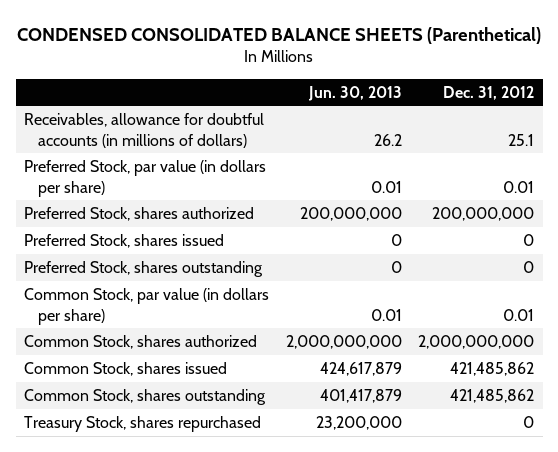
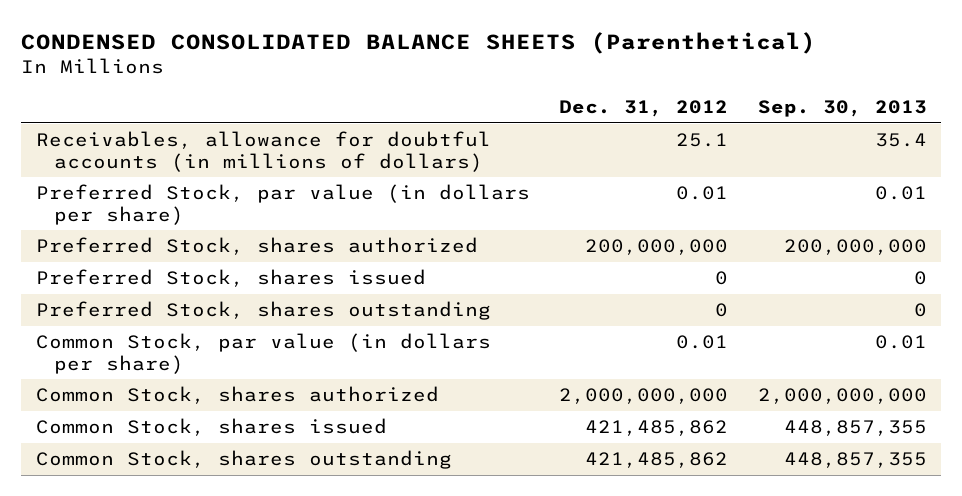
- | Jun. 30, 2013 | Dec. 31, 2012
+ | Dec. 31, 2012 | Sep. 30, 2013
- Treasury Stock, shares repurchased | 23,200,000 | 0

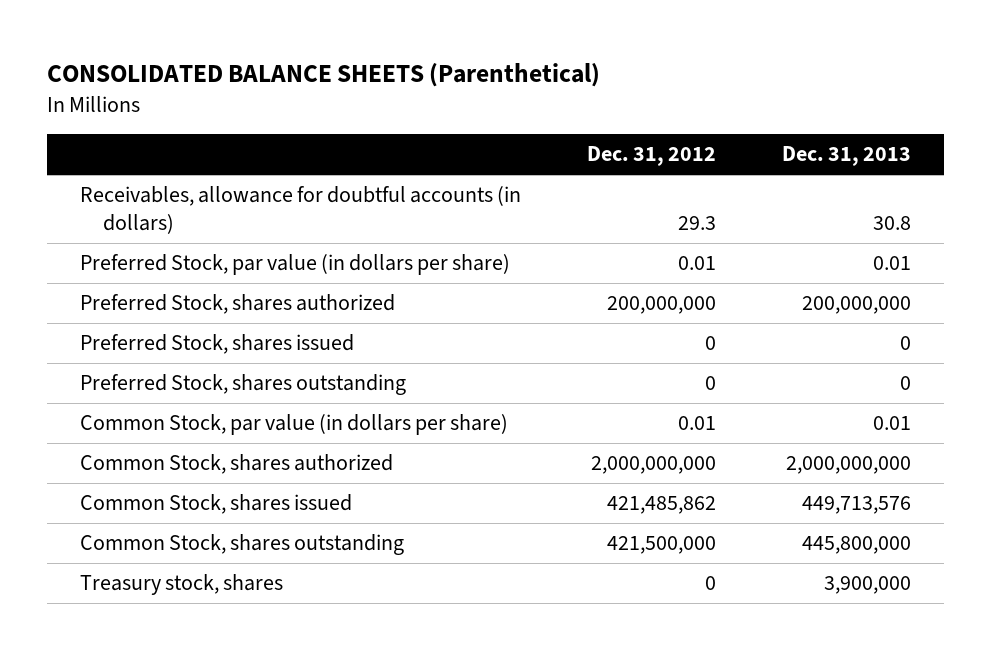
- CONDENSED CONSOLIDATED BALANCE SHEETS (Parenthetical)
+ CONSOLIDATED BALANCE SHEETS (Parenthetical)
- | Dec. 31, 2012 | Sep. 30, 2013
+ | Dec. 31, 2012 | Dec. 31, 2013
- Receivables, allowance for doubtful accounts (in millions of dollars) | 25.1 | 35.4
+ Receivables, allowance for doubtful accounts (in dollars) | 29.3 | 30.8
- Common Stock, shares outstanding | 421,485,862 | 448,857,355
+ Common Stock, shares outstanding | 421,500,000 | 445,800,000
+ Treasury stock, shares | 0 | 3,900,000

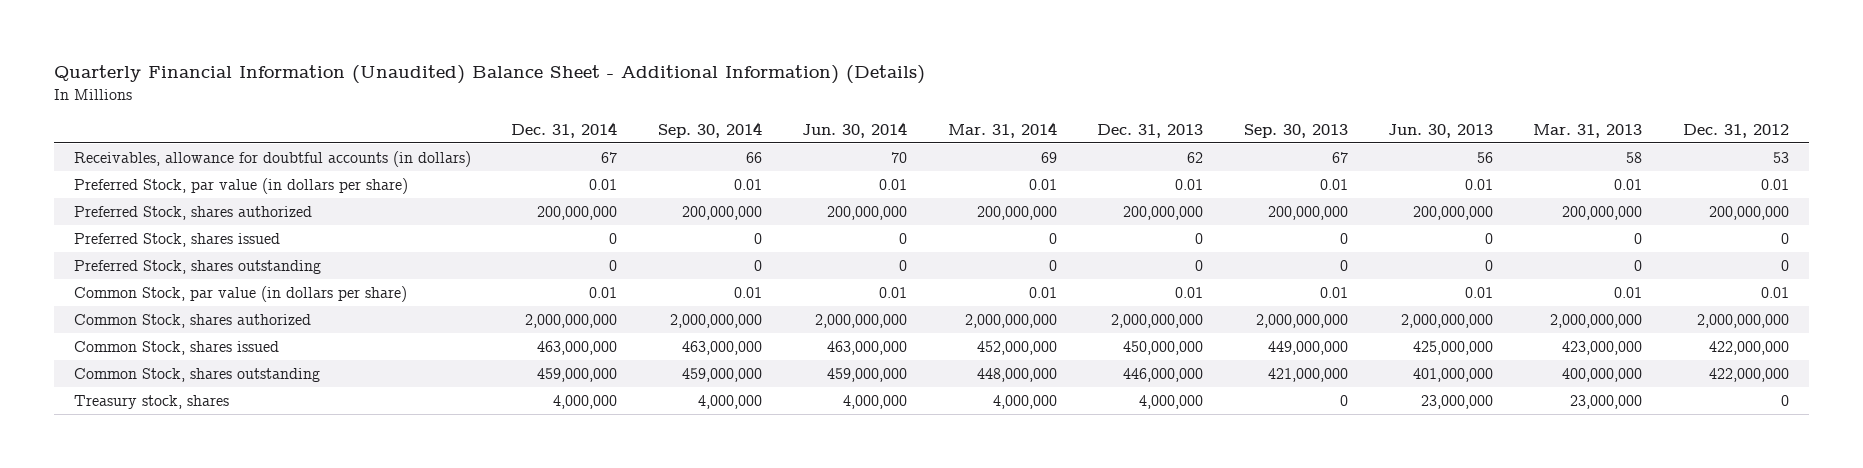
- CONSOLIDATED BALANCE SHEETS (Parenthetical)
+ Quarterly Financial Information (Unaudited) Balance Sheet - Additional Information) (Details)
- | Dec. 31, 2012 | Dec. 31, 2013
+ | Dec. 31, 2014 | Sep. 30, 2014 | Jun. 30, 2014 | Mar. 31, 2014 | Dec. 31, 2013 | Sep. 30, 2013 | Jun. 30, 2013 | Mar. 31, 2013 | Dec. 31, 2012
- Receivables, allowance for doubtful accounts (in dollars) | 29.3 | 30.8
+ Receivables, allowance for doubtful accounts (in dollars) | 67 | 66 | 70 | 69 | 62 | 67 | 56 | 58 | 53
- Common Stock, shares issued | 421,485,862 | 449,713,576
- Common Stock, shares outstanding | 421,500,000 | 445,800,000
- Treasury stock, shares | 0 | 3,900,000
+ Common Stock, shares issued | 463,000,000 | 463,000,000 | 463,000,000 | 452,000,000 | 450,000,000 | 449,000,000 | 425,000,000 | 423,000,000 | 422,000,000
+ Common Stock, shares outstanding | 459,000,000 | 459,000,000 | 459,000,000 | 448,000,000 | 446,000,000 | 421,000,000 | 401,000,000 | 400,000,000 | 422,000,000
+ Treasury stock, shares | 4,000,000 | 4,000,000 | 4,000,000 | 4,000,000 | 4,000,000 | 0 | 23,000,000 | 23,000,000 | 0

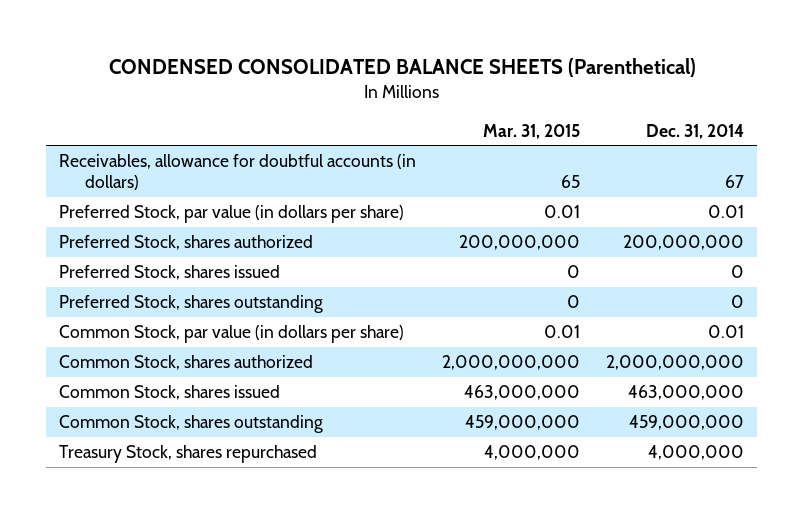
- Quarterly Financial Information (Unaudited) Balance Sheet - Additional Information) (Details)
+ CONDENSED CONSOLIDATED BALANCE SHEETS (Parenthetical)
- | Dec. 31, 2014 | Sep. 30, 2014 | Jun. 30, 2014 | Mar. 31, 2014 | Dec. 31, 2013 | Sep. 30, 2013 | Jun. 30, 2013 | Mar. 31, 2013 | Dec. 31, 2012
+ | Mar. 31, 2015 | Dec. 31, 2014
- Treasury stock, shares | 4,000,000 | 4,000,000 | 4,000,000 | 4,000,000 | 4,000,000 | 0 | 23,000,000 | 23,000,000 | 0
+ Treasury Stock, shares repurchased | 4,000,000 | 4,000,000

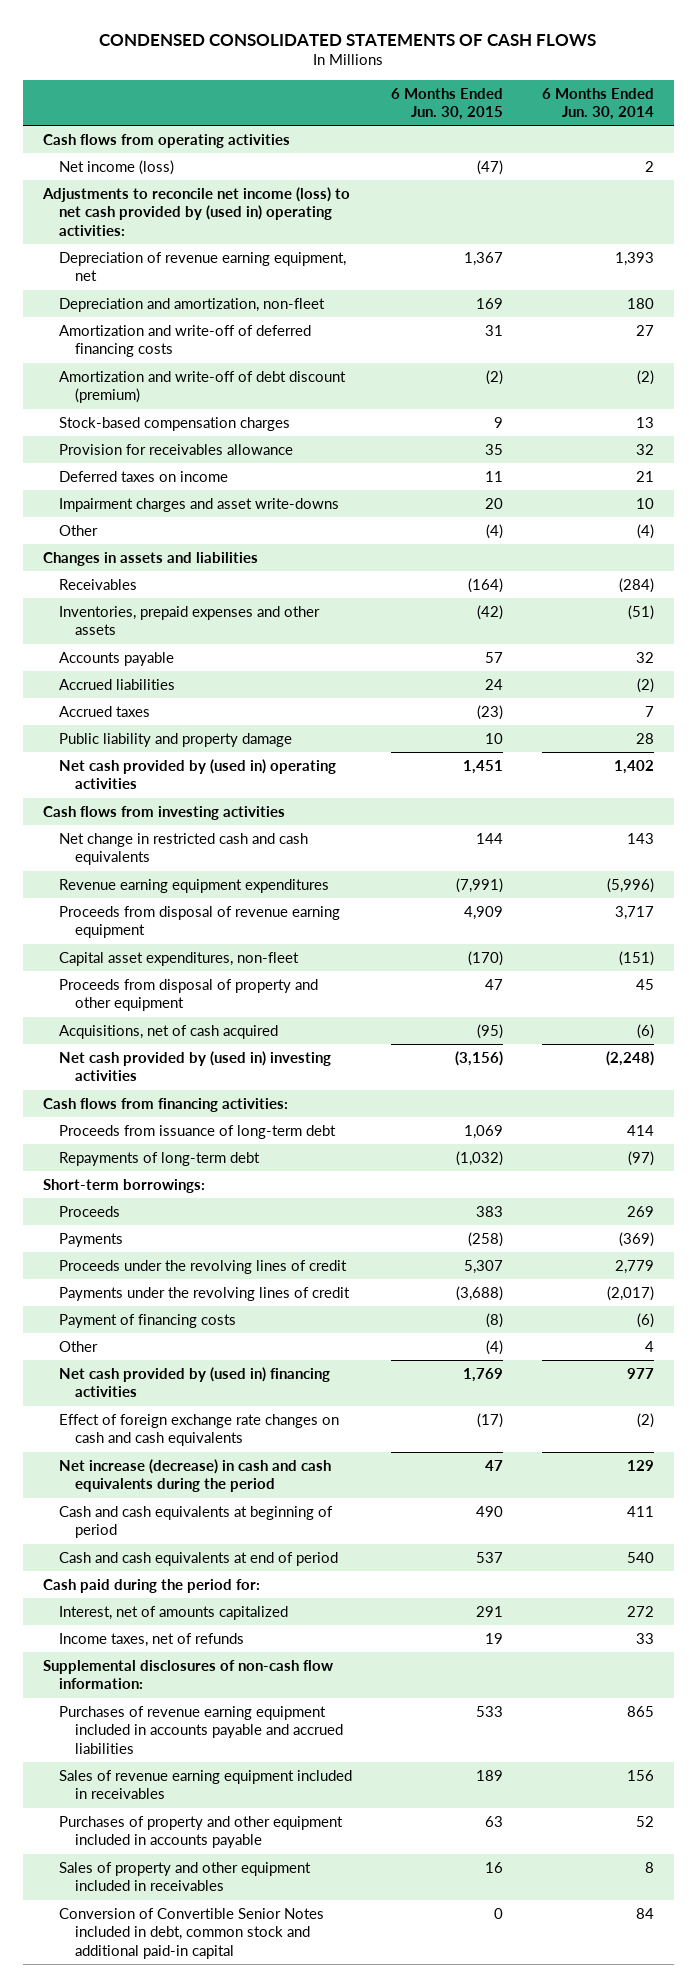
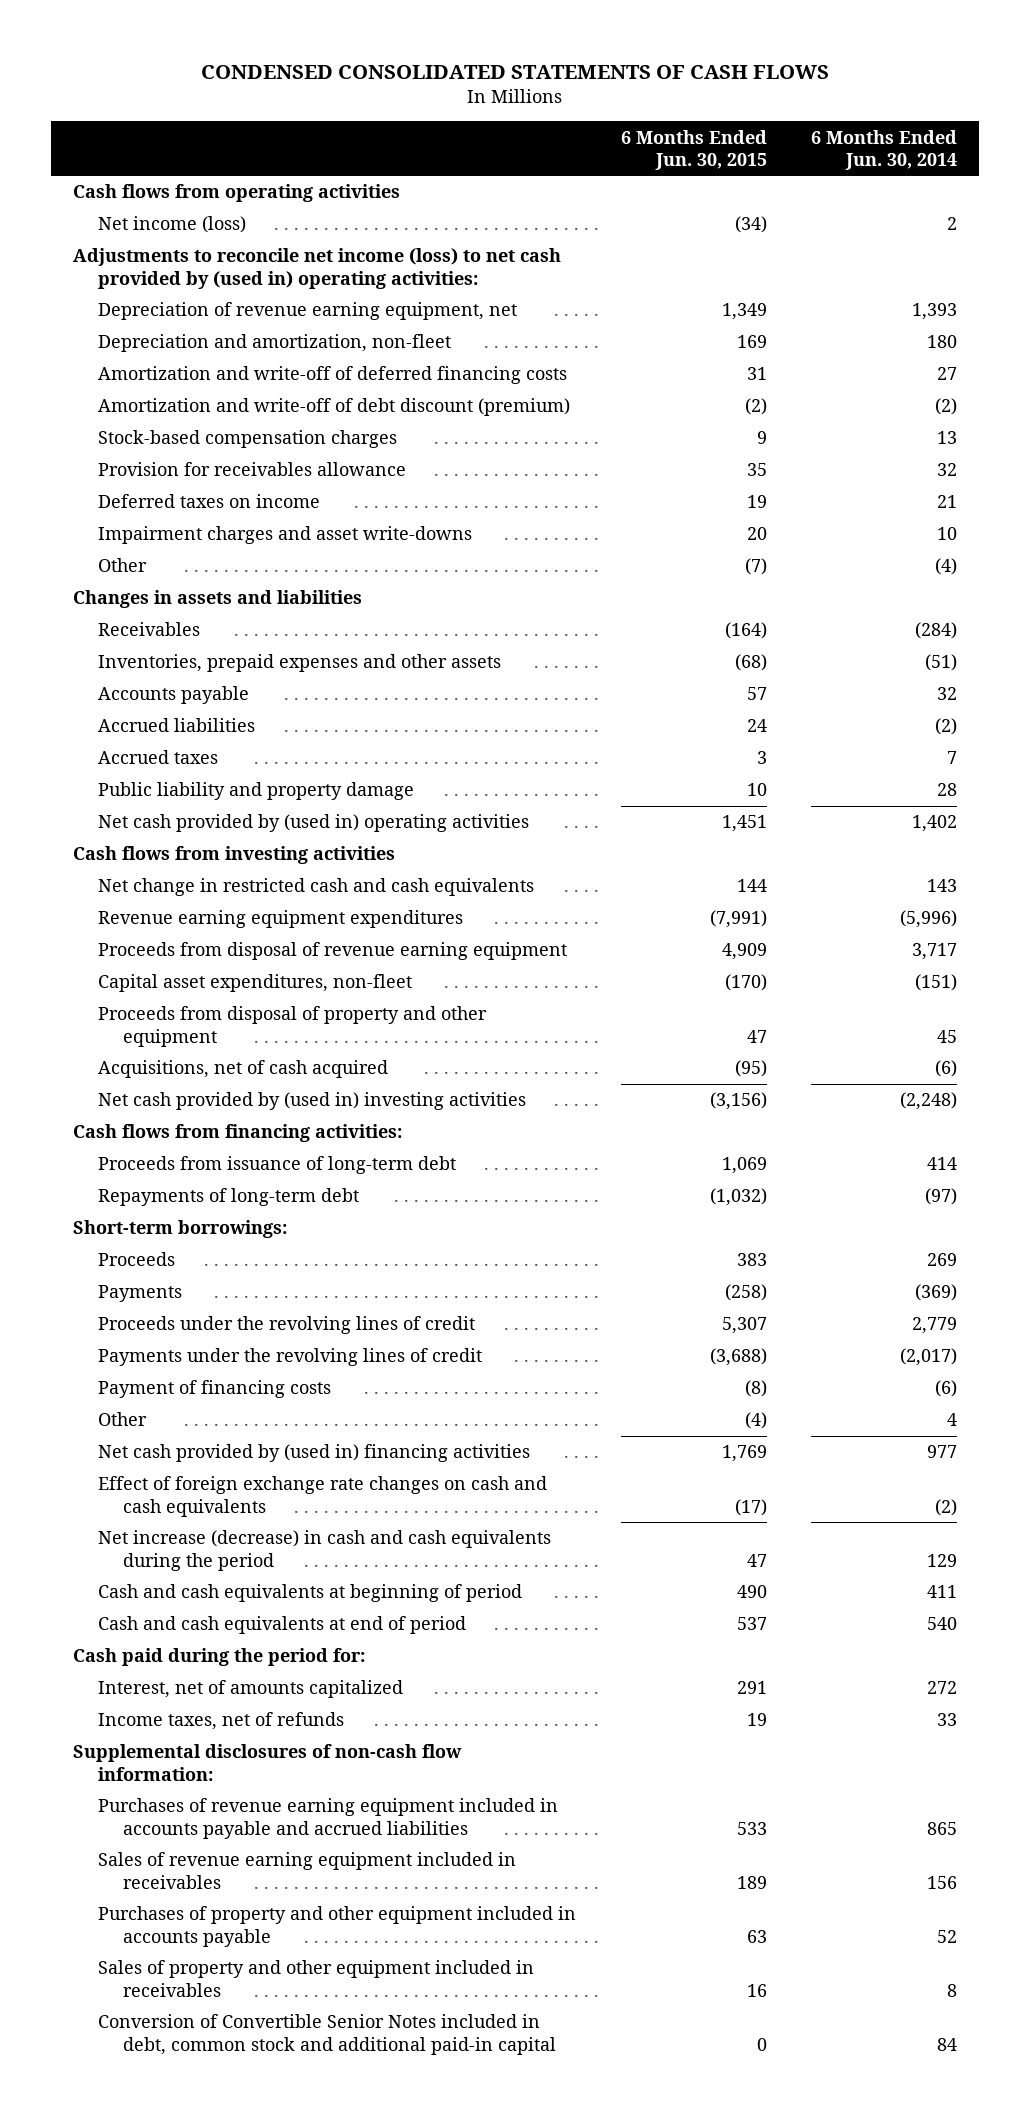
- Net income (loss) | (47) | 2
+ Net income (loss) | (34) | 2
- Depreciation of revenue earning equipment, net | 1,367 | 1,393
+ Depreciation of revenue earning equipment, net | 1,349 | 1,393
- Deferred taxes on income | 11 | 21
+ Deferred taxes on income | 19 | 21
- Other | (4) | (4)
+ Other | (7) | (4)
- Inventories, prepaid expenses and other assets | (42) | (51)
+ Inventories, prepaid expenses and other assets | (68) | (51)
- Accrued taxes | (23) | 7
+ Accrued taxes | 3 | 7

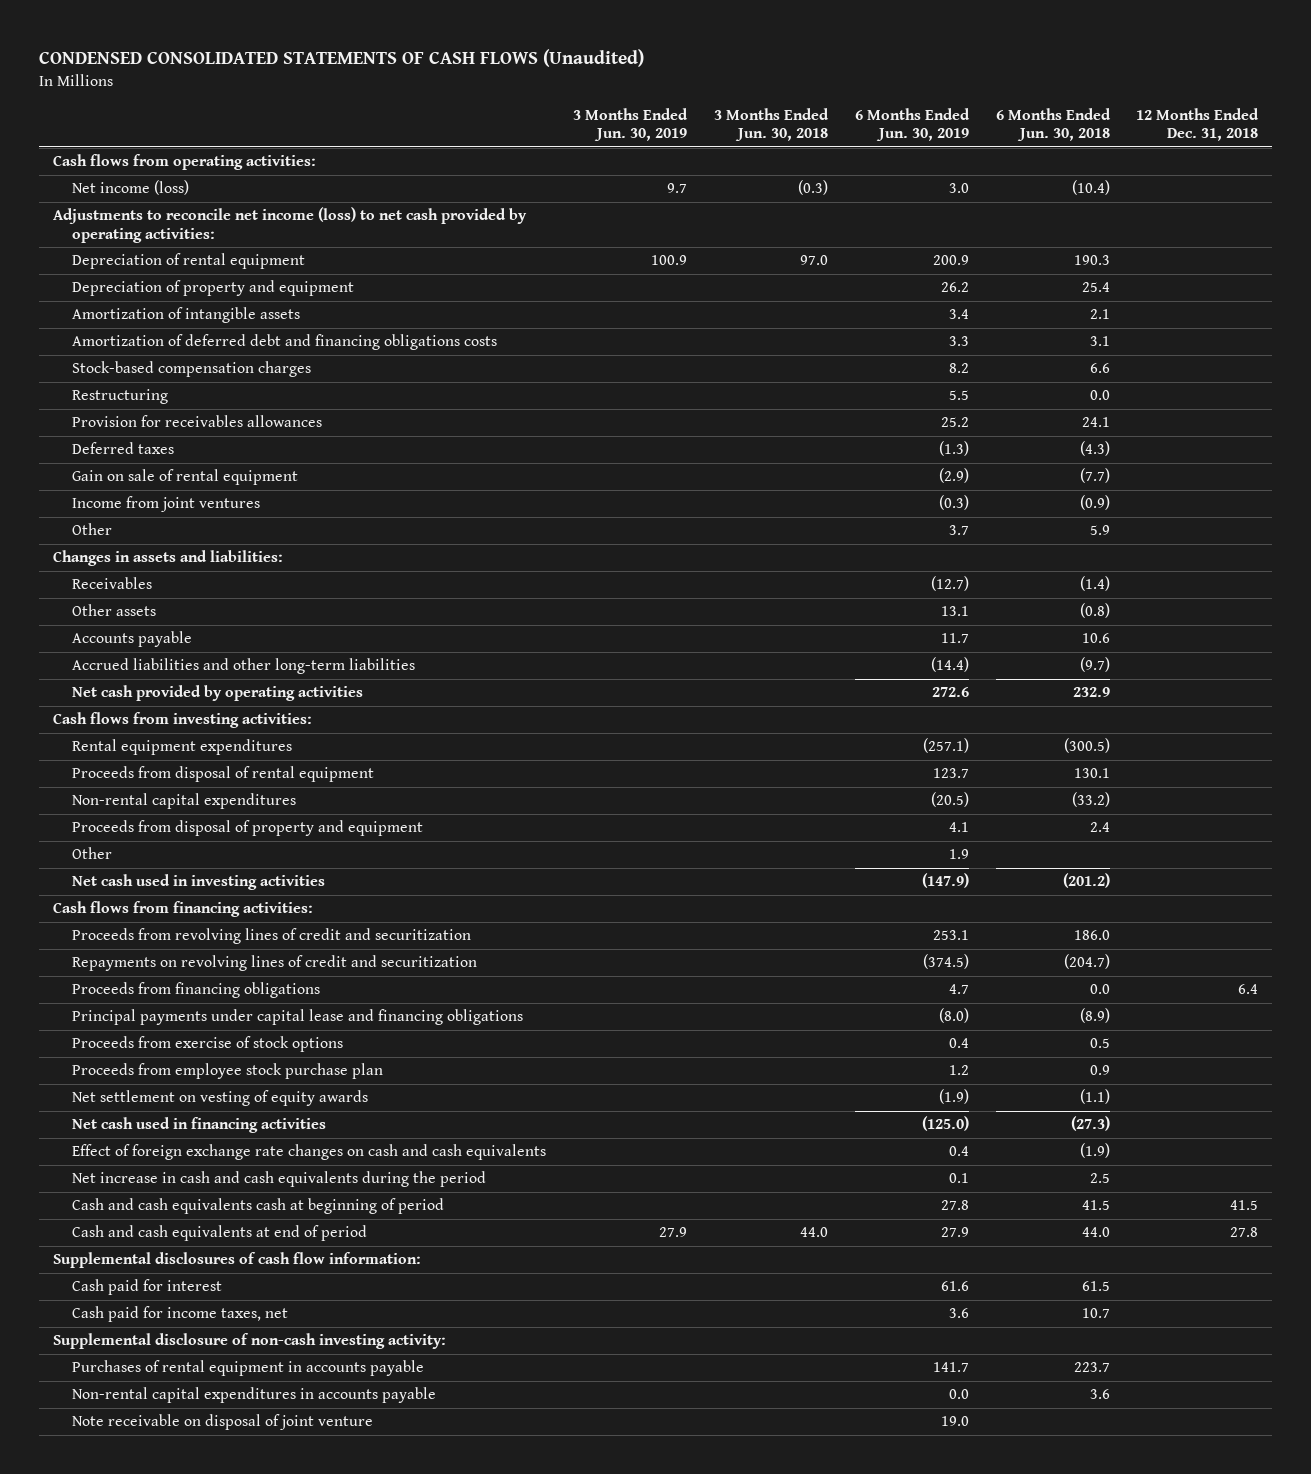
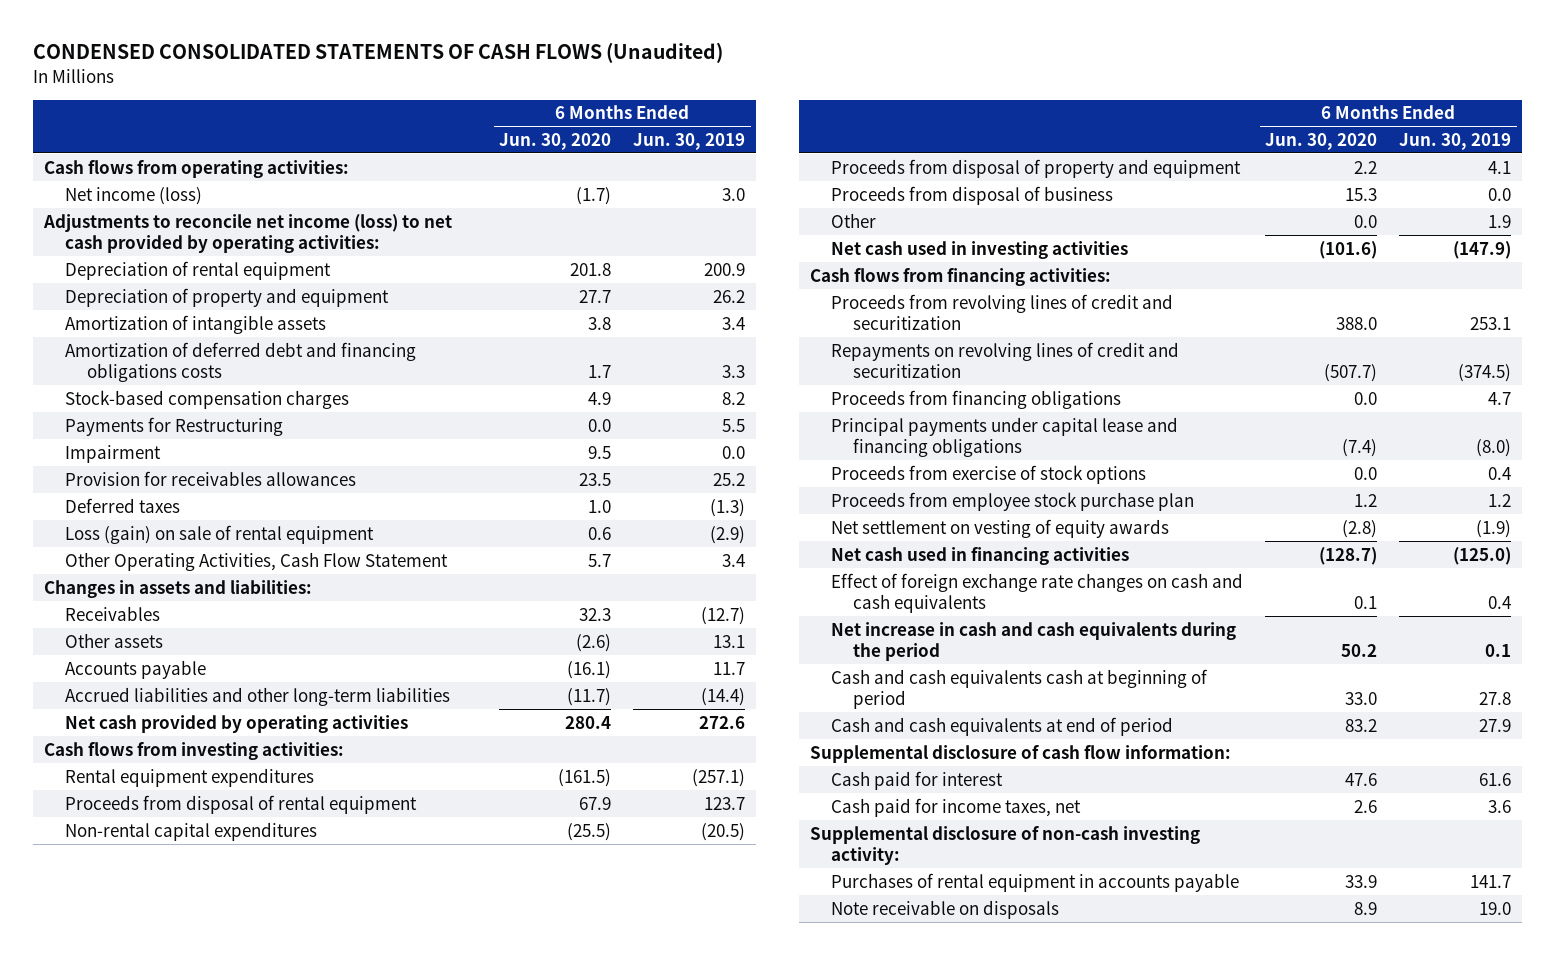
- | 3 Months Ended Jun. 30, 2019 | 3 Months Ended Jun. 30, 2018 | 6 Months Ended Jun. 30, 2019 | 6 Months Ended Jun. 30, 2018 | 12 Months Ended Dec. 31, 2018
+ | 6 Months Ended Jun. 30, 2020 | 6 Months Ended Jun. 30, 2019
- Restructuring | | | 5.5 | 0.0 |
+ Payments for Restructuring | 0.0 | 5.5
+ Impairment | 9.5 | 0.0
- Gain on sale of rental equipment | | | (2.9) | (7.7) |
- Income from joint ventures | | | (0.3) | (0.9) |
- Other | | | 3.7 | 5.9 |
+ Loss (gain) on sale of rental equipment | 0.6 | (2.9)
+ Other Operating Activities, Cash Flow Statement | 5.7 | 3.4
+ Proceeds from disposal of business | 15.3 | 0.0
- Supplemental disclosures of cash flow information:
+ Supplemental disclosure of cash flow information:
- Non-rental capital expenditures in accounts payable | | | 0.0 | 3.6 |
- Note receivable on disposal of joint venture | | | 19.0 | |
+ Note receivable on disposals | 8.9 | 19.0

